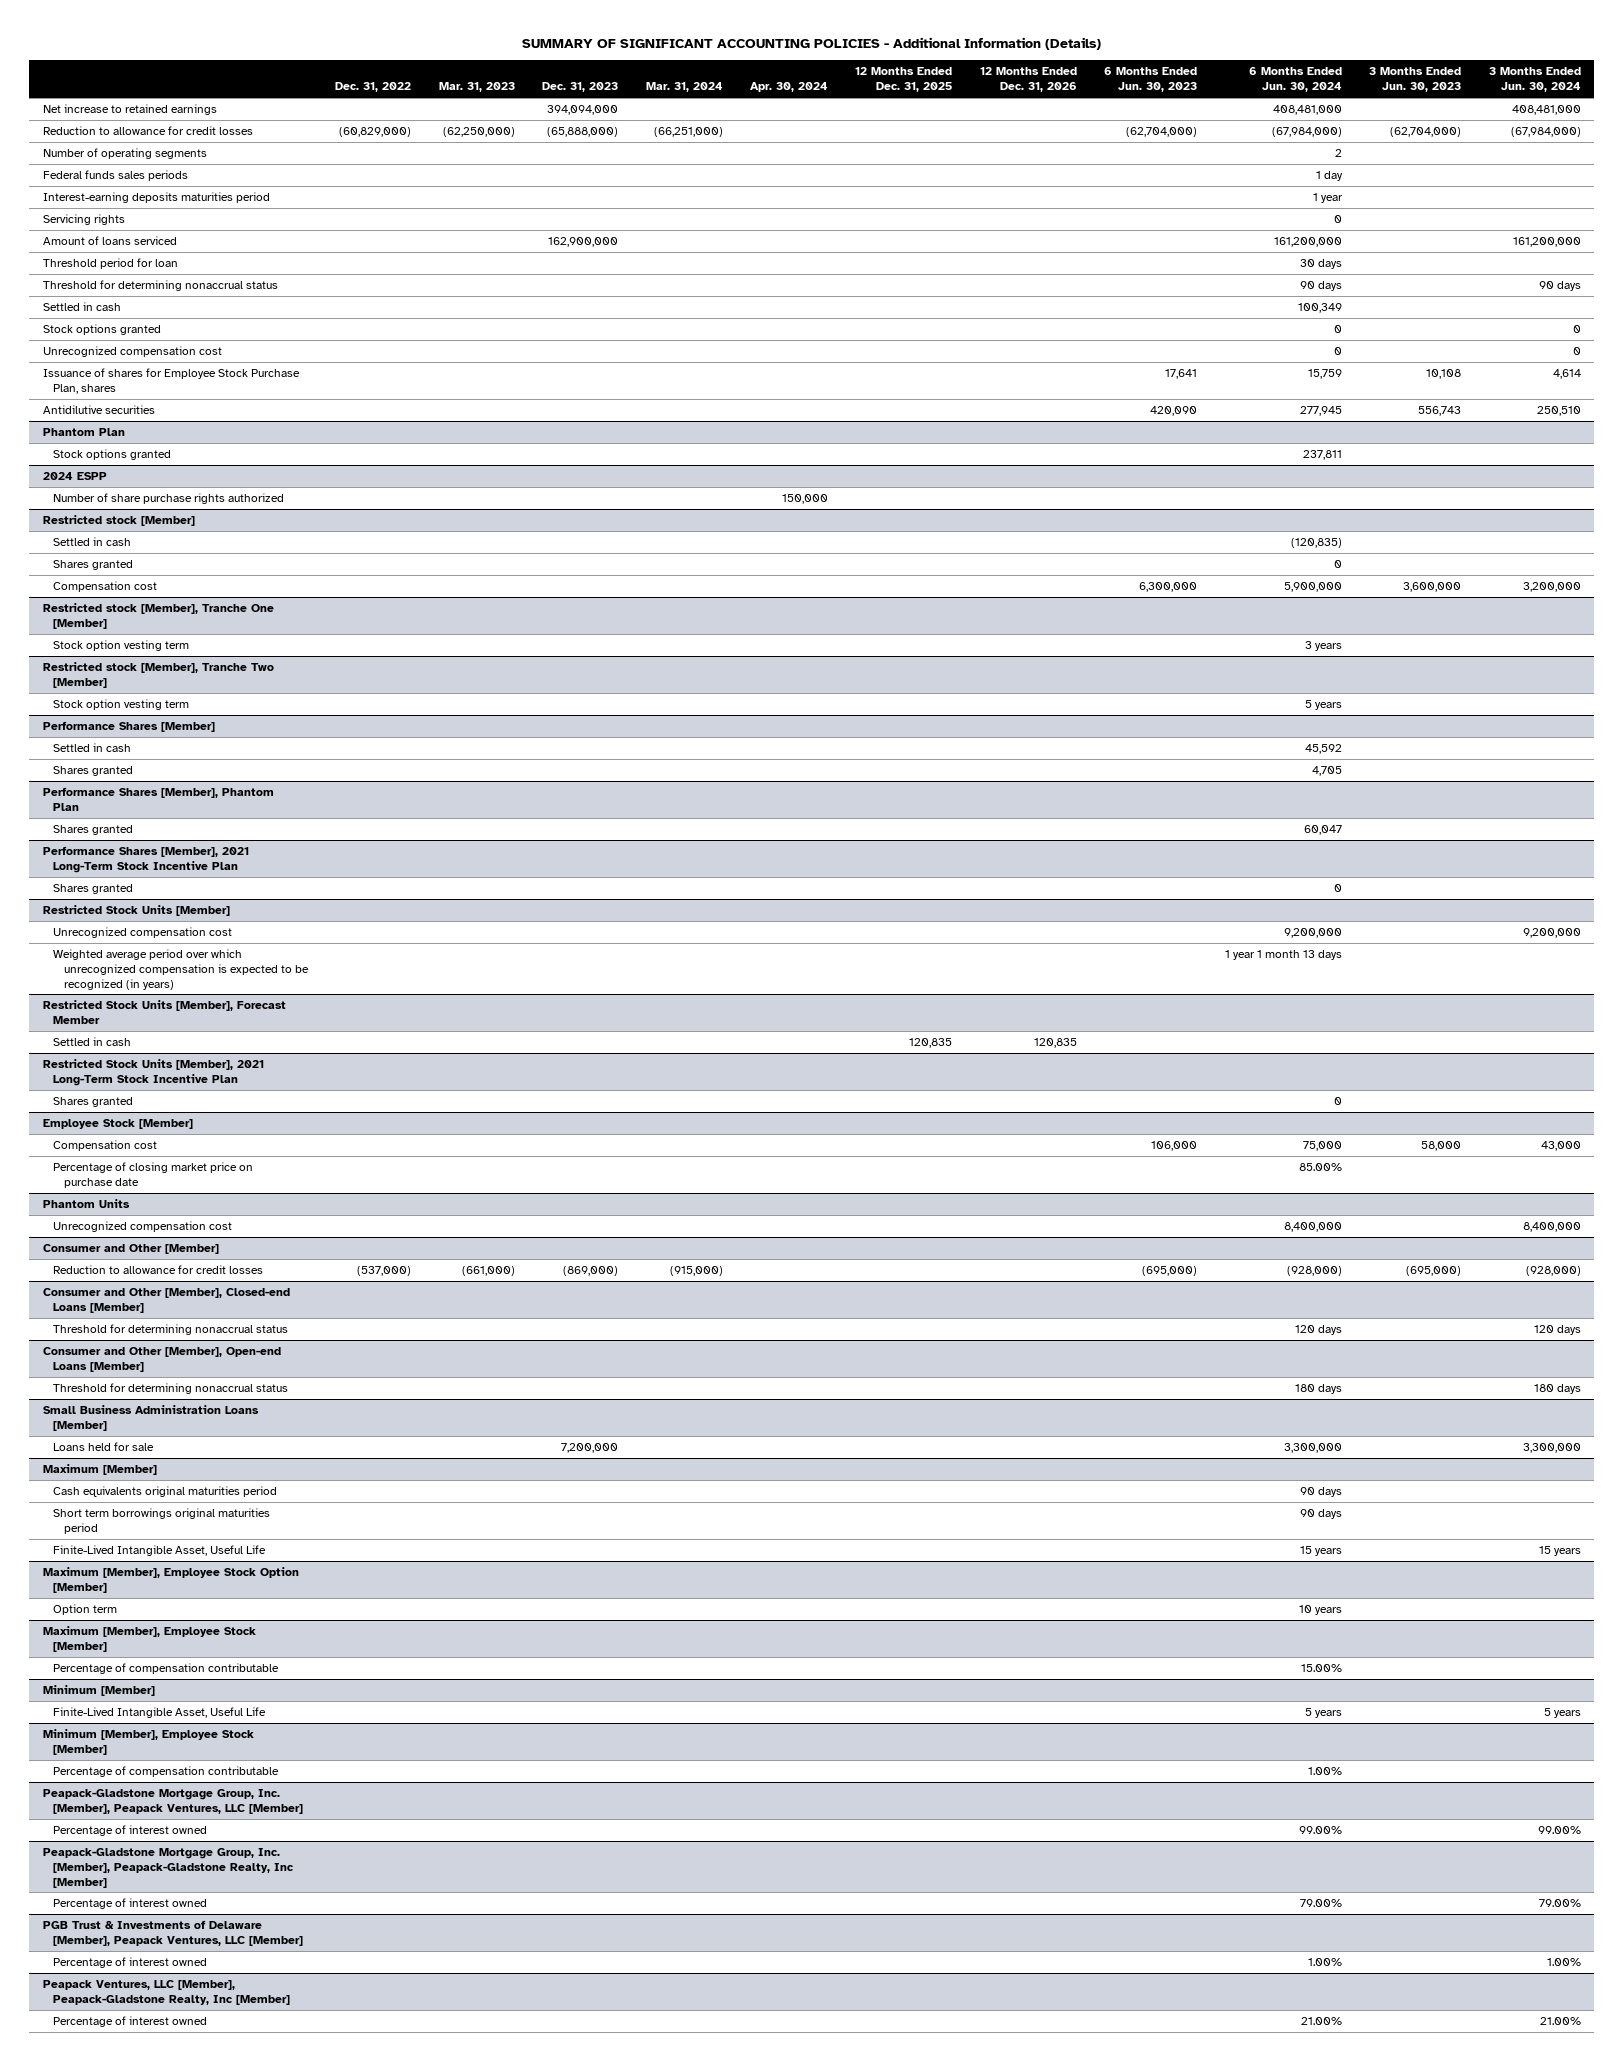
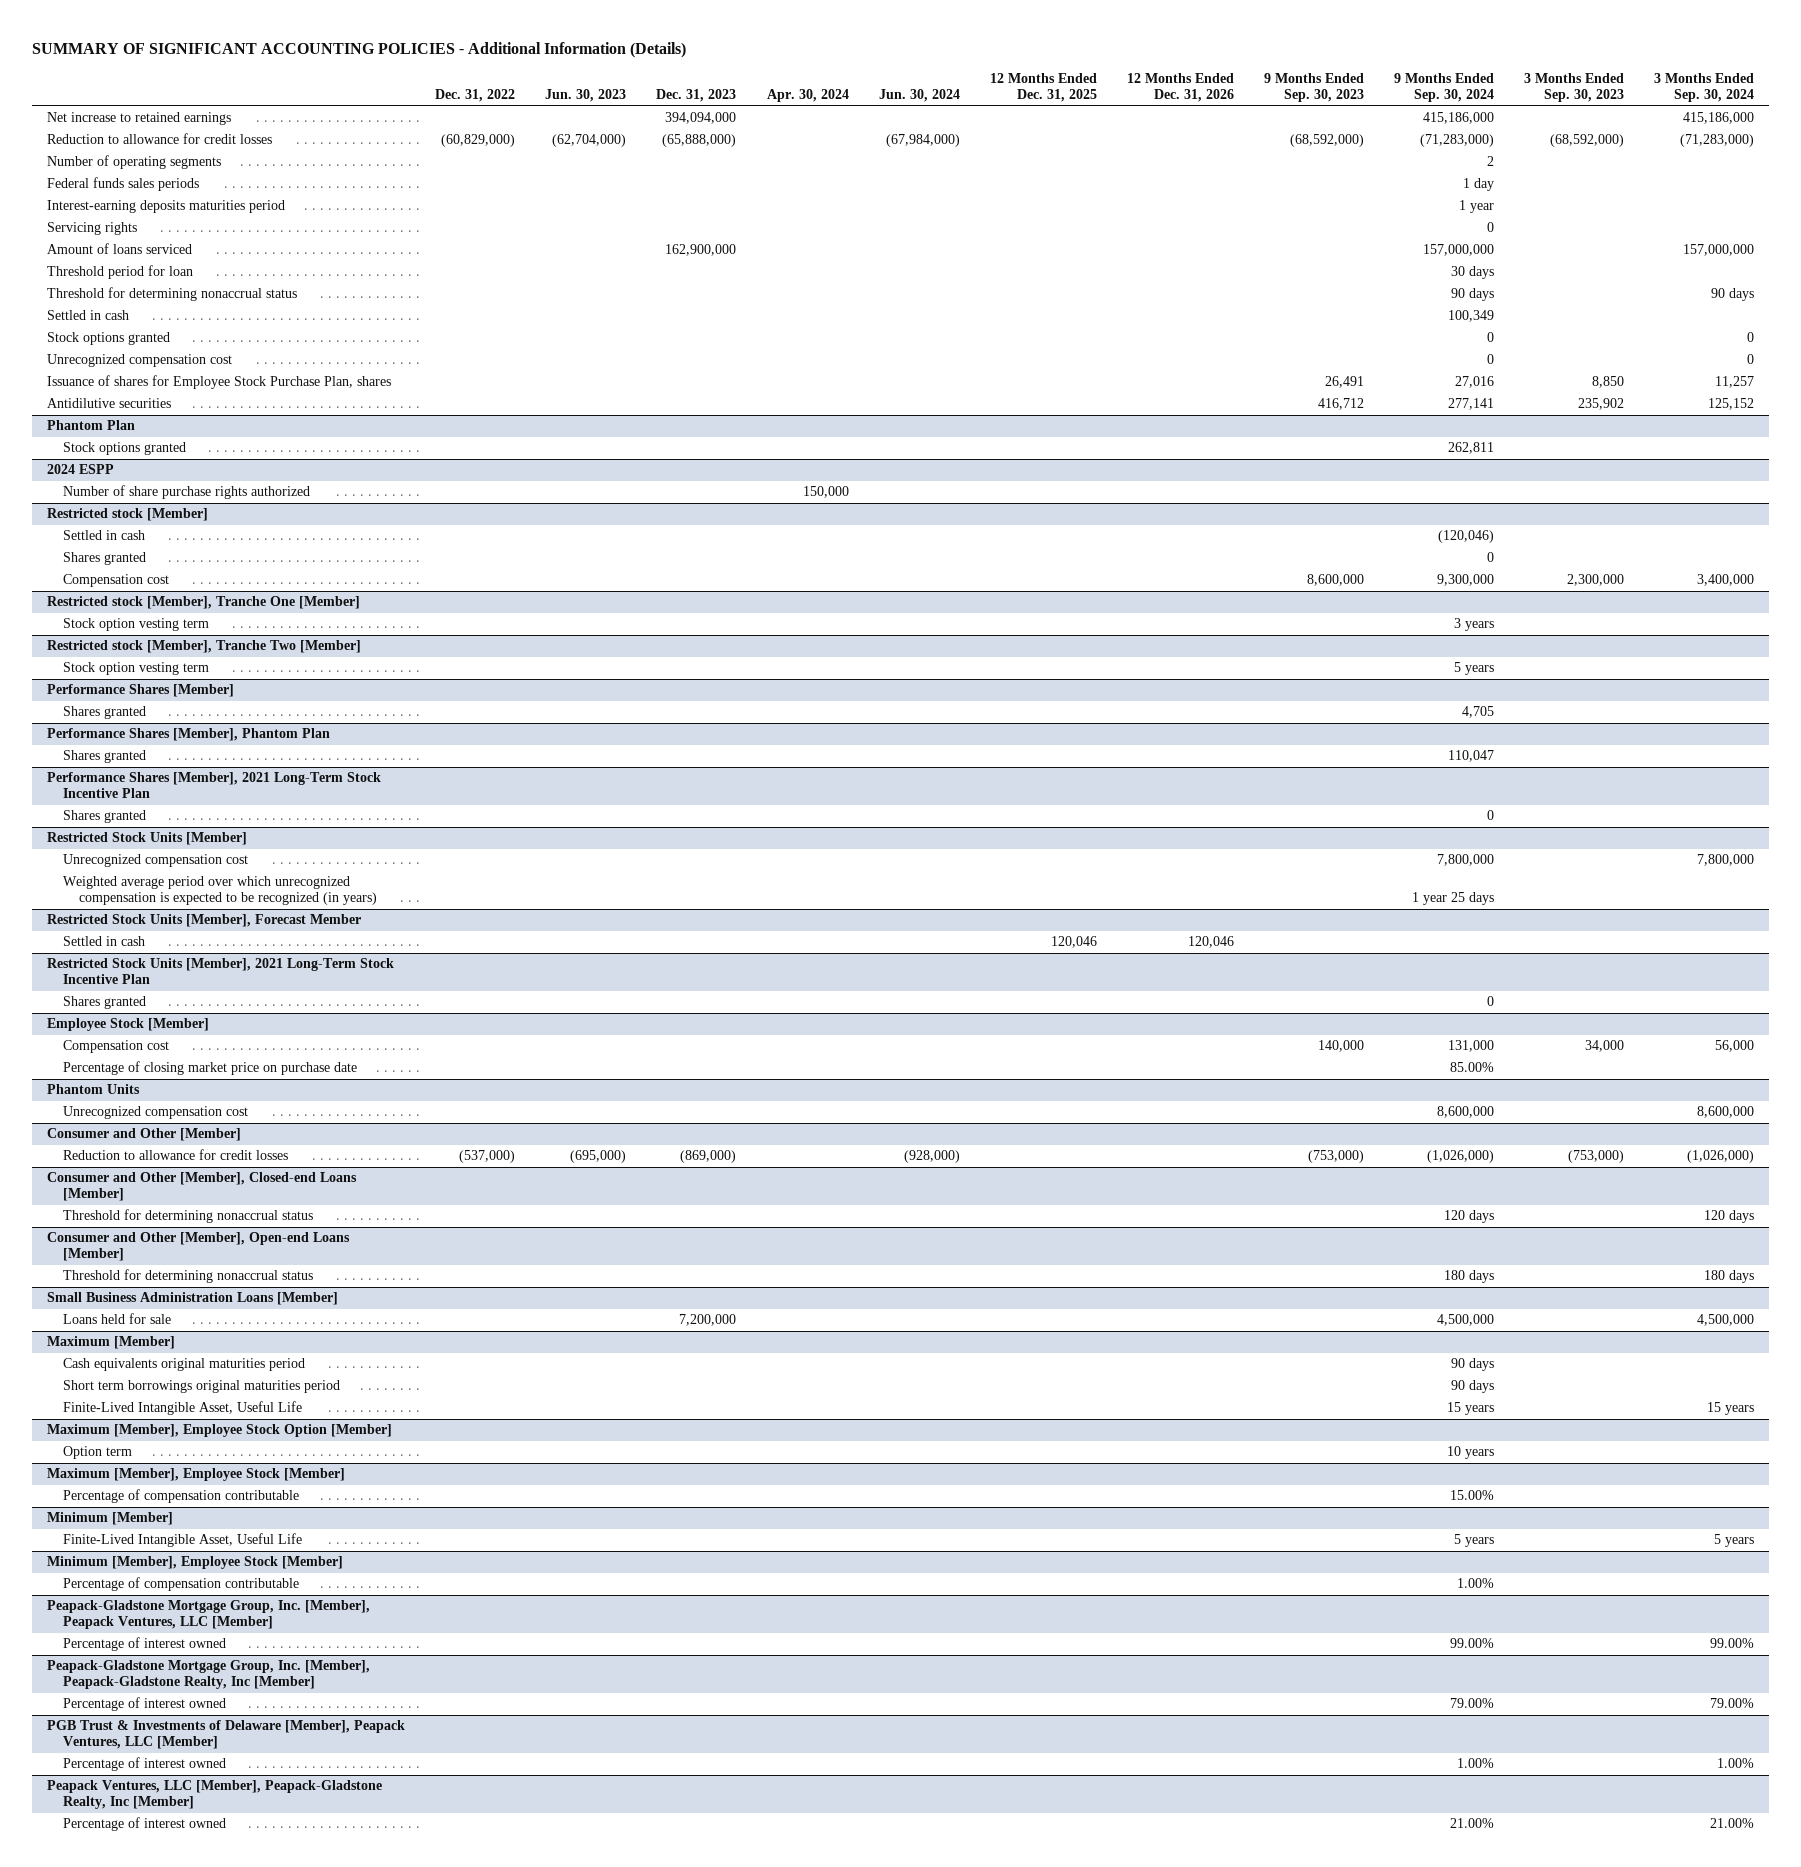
- | Dec. 31, 2022 | Mar. 31, 2023 | Dec. 31, 2023 | Mar. 31, 2024 | Apr. 30, 2024 | 12 Months Ended Dec. 31, 2025 | 12 Months Ended Dec. 31, 2026 | 6 Months Ended Jun. 30, 2023 | 6 Months Ended Jun. 30, 2024 | 3 Months Ended Jun. 30, 2023 | 3 Months Ended Jun. 30, 2024
+ | Dec. 31, 2022 | Jun. 30, 2023 | Dec. 31, 2023 | Apr. 30, 2024 | Jun. 30, 2024 | 12 Months Ended Dec. 31, 2025 | 12 Months Ended Dec. 31, 2026 | 9 Months Ended Sep. 30, 2023 | 9 Months Ended Sep. 30, 2024 | 3 Months Ended Sep. 30, 2023 | 3 Months Ended Sep. 30, 2024
@ Performance Shares [Member]
- Settled in cash | | | | | | | | | 45,592 | |
@ Restricted Stock Units [Member], Forecast Member
- Settled in cash | | | | | | 120,835 | 120,835 | | | |
+ Settled in cash | | | | | | 120,046 | 120,046 | | | |

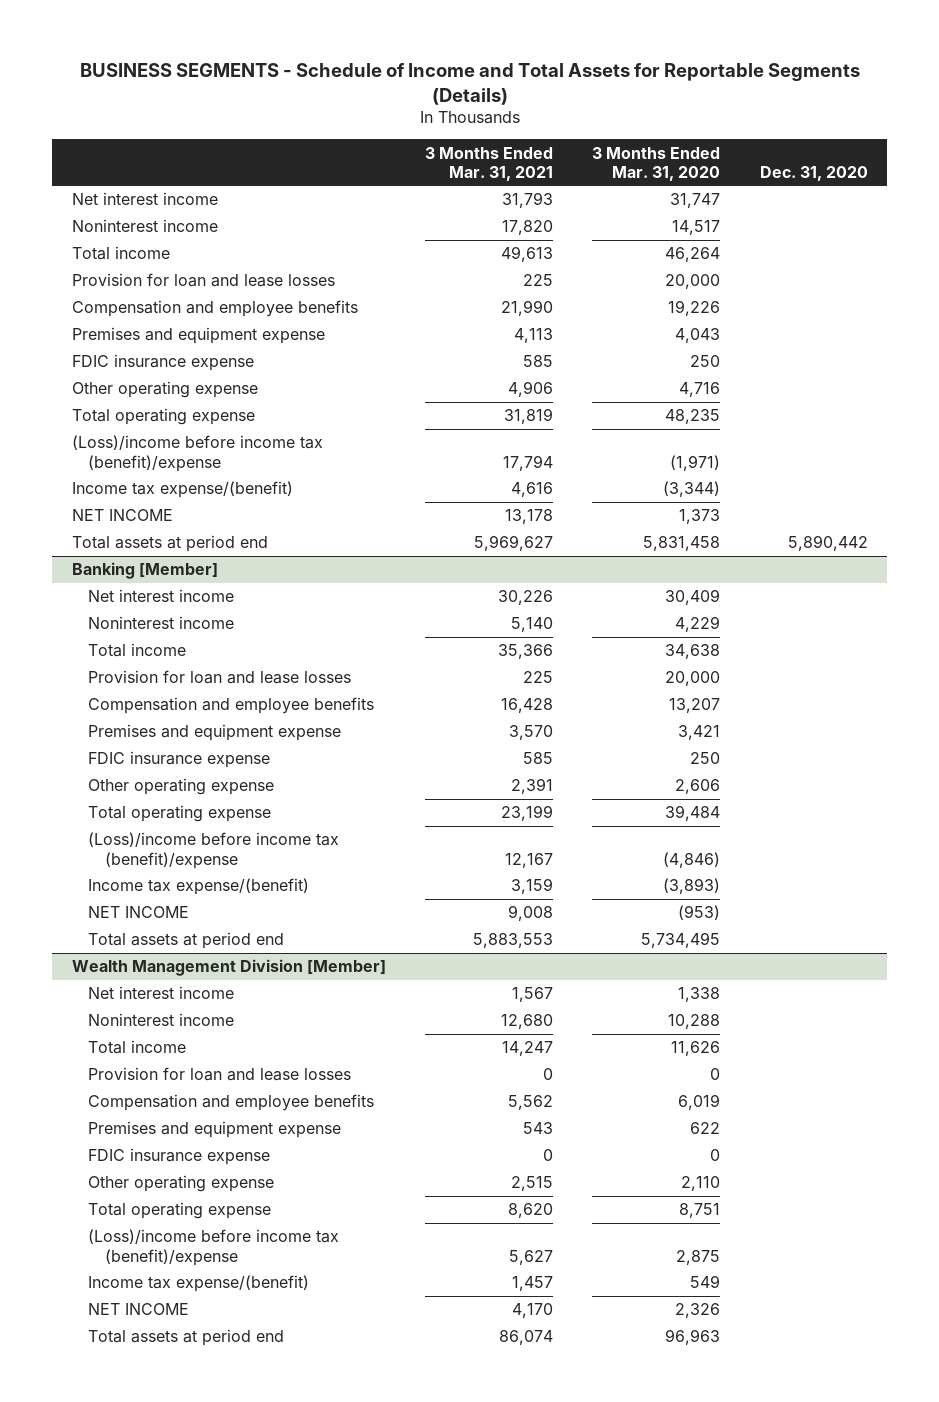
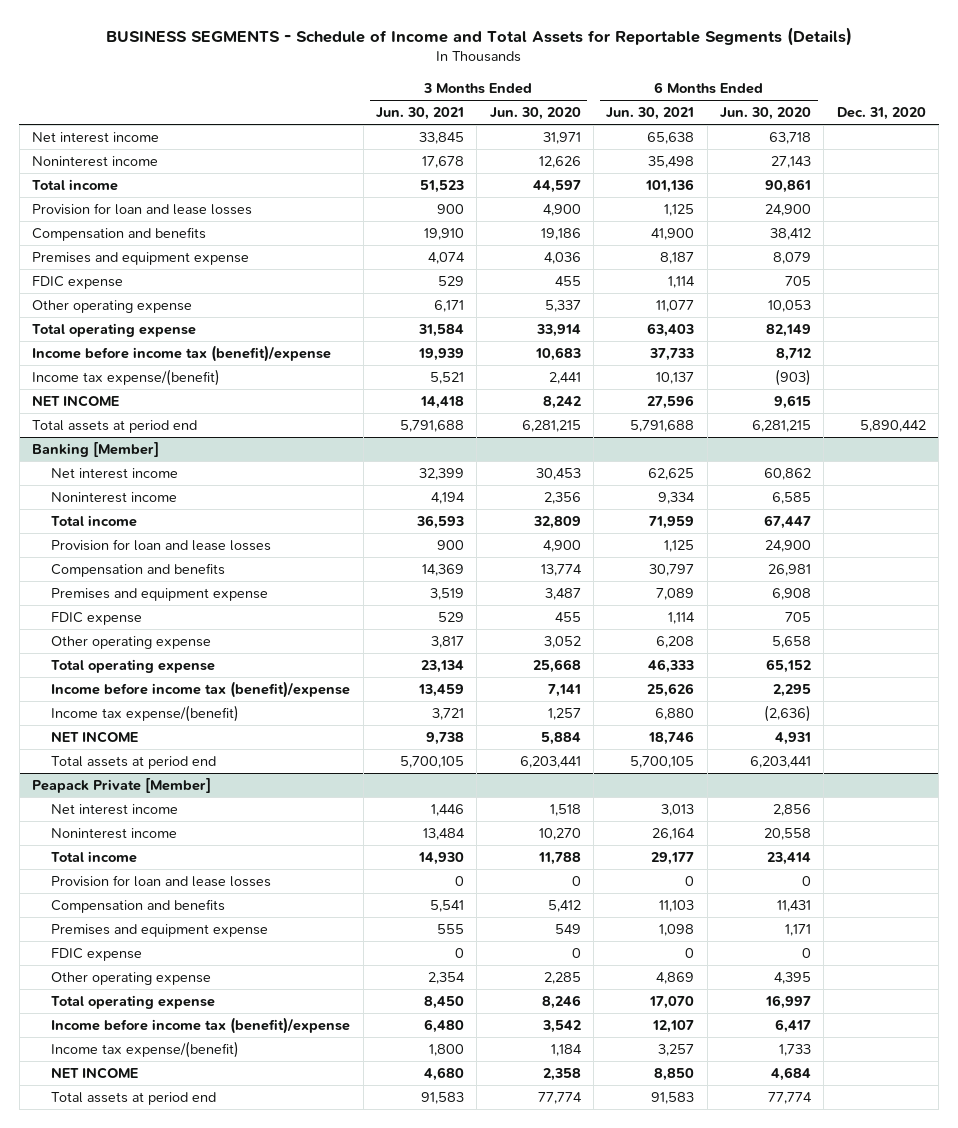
- | 3 Months Ended Mar. 31, 2021 | 3 Months Ended Mar. 31, 2020 | Dec. 31, 2020
+ | 3 Months Ended Jun. 30, 2021 | 3 Months Ended Jun. 30, 2020 | 6 Months Ended Jun. 30, 2021 | 6 Months Ended Jun. 30, 2020 | Dec. 31, 2020
- Compensation and employee benefits | 21,990 | 19,226 |
+ Compensation and benefits | 19,910 | 19,186 | 41,900 | 38,412 |
- FDIC insurance expense | 585 | 250 |
+ FDIC expense | 529 | 455 | 1,114 | 705 |
- (Loss)/income before income tax (benefit)/expense | 17,794 | (1,971) |
+ Income before income tax (benefit)/expense | 19,939 | 10,683 | 37,733 | 8,712 |
@ Banking [Member]
- Compensation and employee benefits | 16,428 | 13,207 |
+ Compensation and benefits | 14,369 | 13,774 | 30,797 | 26,981 |
- FDIC insurance expense | 585 | 250 |
+ FDIC expense | 529 | 455 | 1,114 | 705 |
- (Loss)/income before income tax (benefit)/expense | 12,167 | (4,846) |
+ Income before income tax (benefit)/expense | 13,459 | 7,141 | 25,626 | 2,295 |
- Wealth Management Division [Member]
- Net interest income | 1,567 | 1,338 |
- Noninterest income | 12,680 | 10,288 |
- Total income | 14,247 | 11,626 |
- Provision for loan and lease losses | 0 | 0 |
- Compensation and employee benefits | 5,562 | 6,019 |
- Premises and equipment expense | 543 | 622 |
- FDIC insurance expense | 0 | 0 |
- Other operating expense | 2,515 | 2,110 |
- Total operating expense | 8,620 | 8,751 |
- (Loss)/income before income tax (benefit)/expense | 5,627 | 2,875 |
- Income tax expense/(benefit) | 1,457 | 549 |
- NET INCOME | 4,170 | 2,326 |
- Total assets at period end | 86,074 | 96,963 |
+ Peapack Private [Member]
+ Net interest income | 1,446 | 1,518 | 3,013 | 2,856 |
+ Noninterest income | 13,484 | 10,270 | 26,164 | 20,558 |
+ Total income | 14,930 | 11,788 | 29,177 | 23,414 |
+ Provision for loan and lease losses | 0 | 0 | 0 | 0 |
+ Compensation and benefits | 5,541 | 5,412 | 11,103 | 11,431 |
+ Premises and equipment expense | 555 | 549 | 1,098 | 1,171 |
+ FDIC expense | 0 | 0 | 0 | 0 |
+ Other operating expense | 2,354 | 2,285 | 4,869 | 4,395 |
+ Total operating expense | 8,450 | 8,246 | 17,070 | 16,997 |
+ Income before income tax (benefit)/expense | 6,480 | 3,542 | 12,107 | 6,417 |
+ Income tax expense/(benefit) | 1,800 | 1,184 | 3,257 | 1,733 |
+ NET INCOME | 4,680 | 2,358 | 8,850 | 4,684 |
+ Total assets at period end | 91,583 | 77,774 | 91,583 | 77,774 |

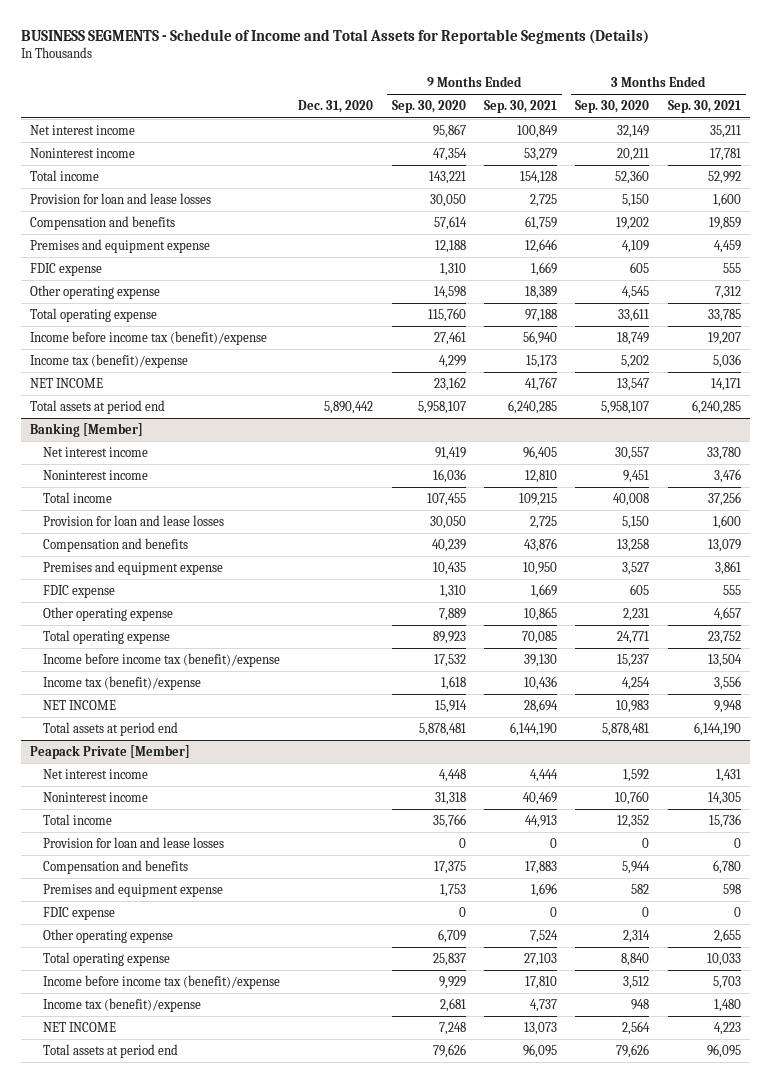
- | 3 Months Ended Jun. 30, 2021 | 3 Months Ended Jun. 30, 2020 | 6 Months Ended Jun. 30, 2021 | 6 Months Ended Jun. 30, 2020 | Dec. 31, 2020
+ | Dec. 31, 2020 | 9 Months Ended Sep. 30, 2020 | 9 Months Ended Sep. 30, 2021 | 3 Months Ended Sep. 30, 2020 | 3 Months Ended Sep. 30, 2021
- Income tax expense/(benefit) | 5,521 | 2,441 | 10,137 | (903) |
+ Income tax (benefit)/expense | | 4,299 | 15,173 | 5,202 | 5,036
@ Banking [Member]
- Income tax expense/(benefit) | 3,721 | 1,257 | 6,880 | (2,636) |
+ Income tax (benefit)/expense | | 1,618 | 10,436 | 4,254 | 3,556
@ Peapack Private [Member]
- Income tax expense/(benefit) | 1,800 | 1,184 | 3,257 | 1,733 |
+ Income tax (benefit)/expense | | 2,681 | 4,737 | 948 | 1,480

